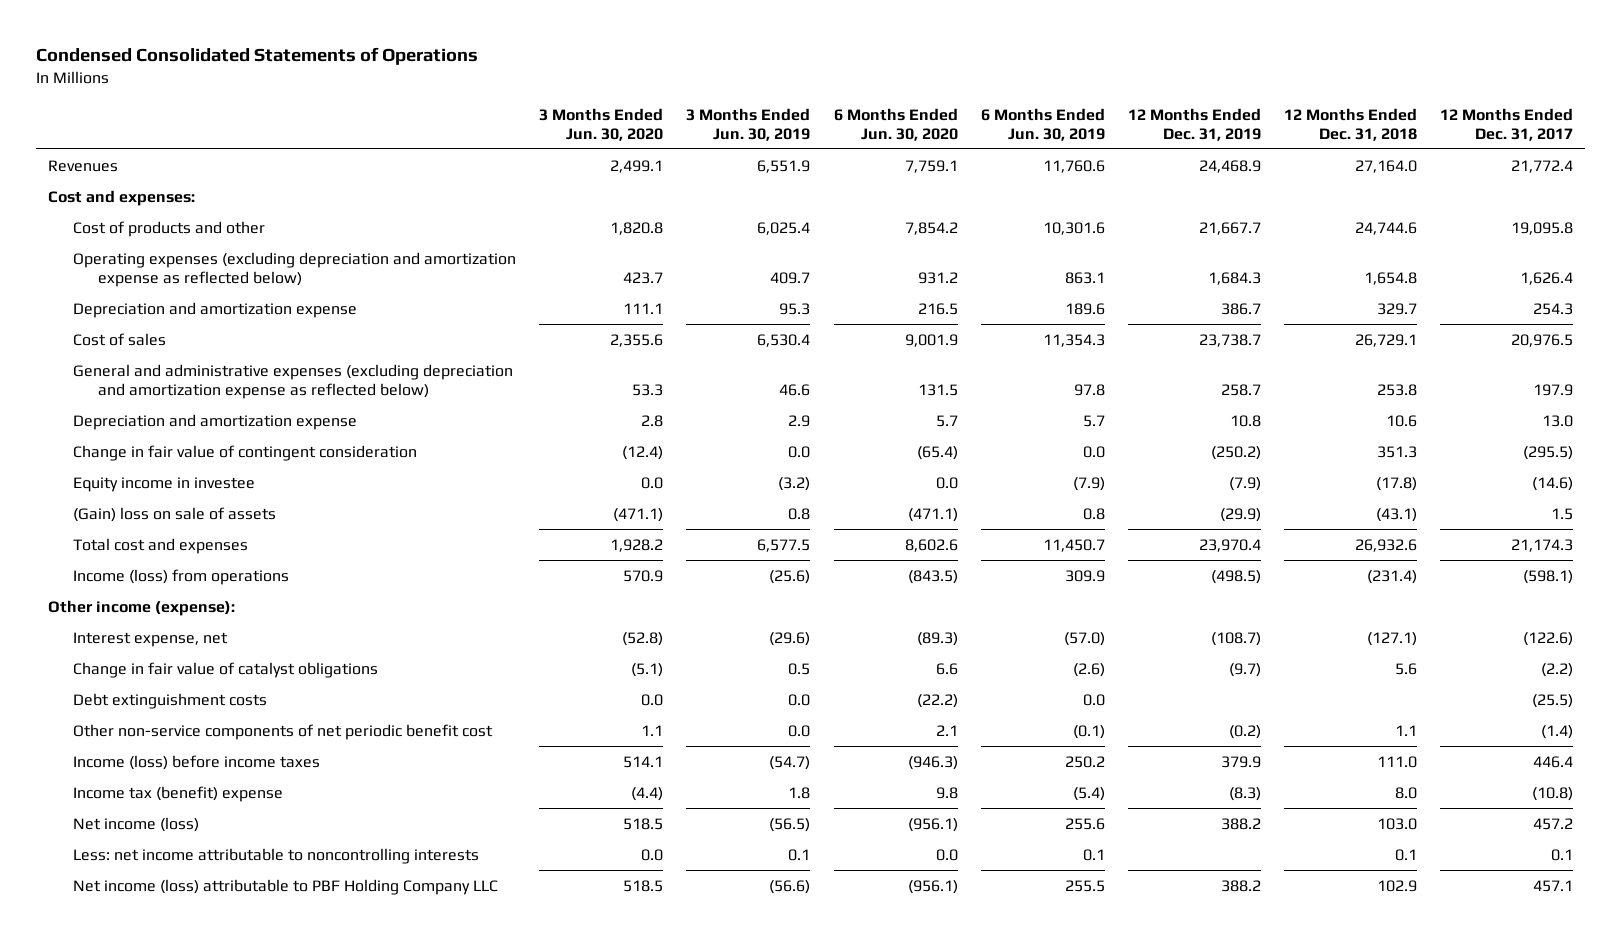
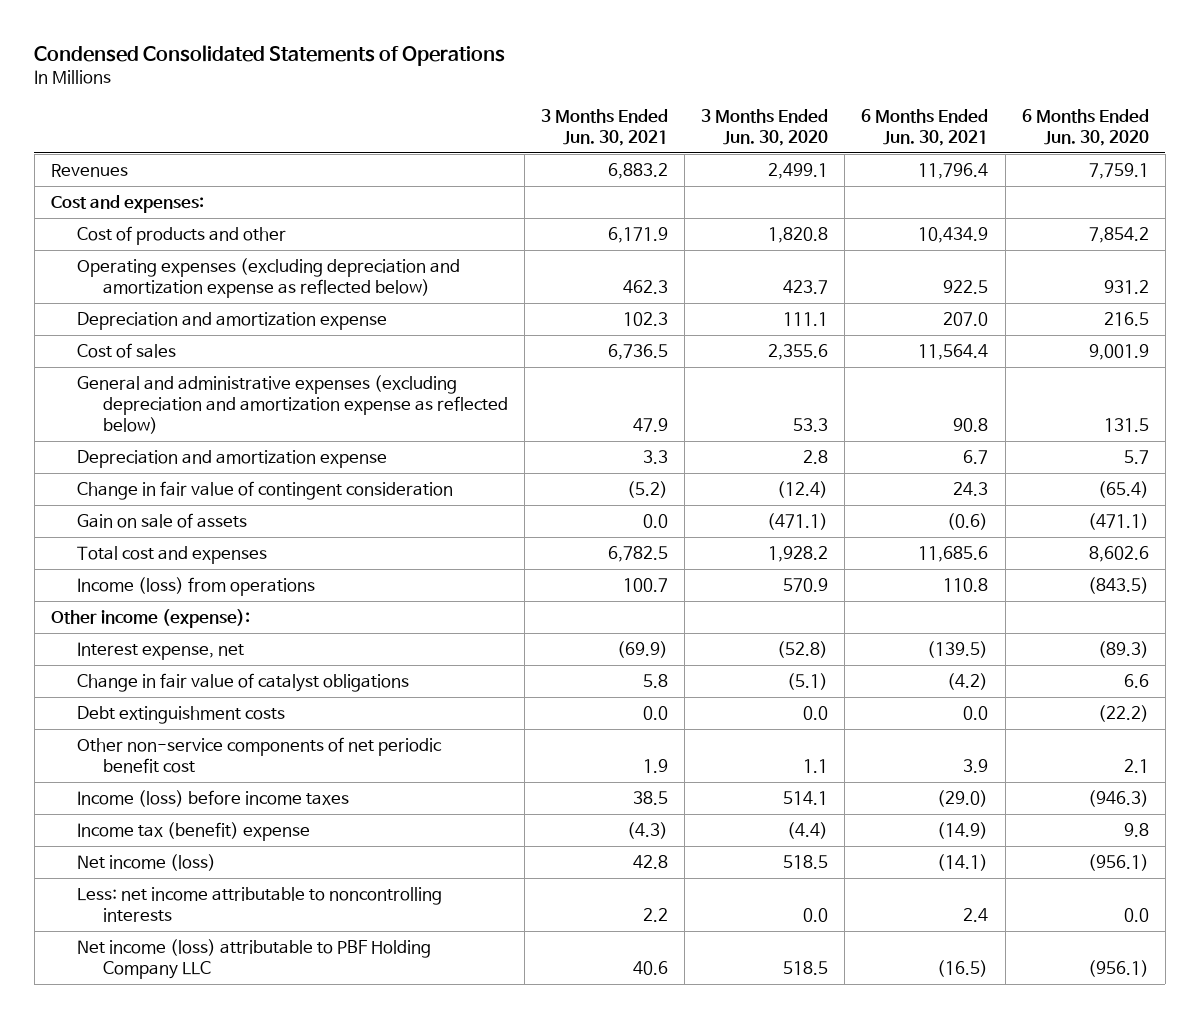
- | 3 Months Ended Jun. 30, 2020 | 3 Months Ended Jun. 30, 2019 | 6 Months Ended Jun. 30, 2020 | 6 Months Ended Jun. 30, 2019 | 12 Months Ended Dec. 31, 2019 | 12 Months Ended Dec. 31, 2018 | 12 Months Ended Dec. 31, 2017
+ | 3 Months Ended Jun. 30, 2021 | 3 Months Ended Jun. 30, 2020 | 6 Months Ended Jun. 30, 2021 | 6 Months Ended Jun. 30, 2020
- Equity income in investee | 0.0 | (3.2) | 0.0 | (7.9) | (7.9) | (17.8) | (14.6)
- (Gain) loss on sale of assets | (471.1) | 0.8 | (471.1) | 0.8 | (29.9) | (43.1) | 1.5
+ Gain on sale of assets | 0.0 | (471.1) | (0.6) | (471.1)

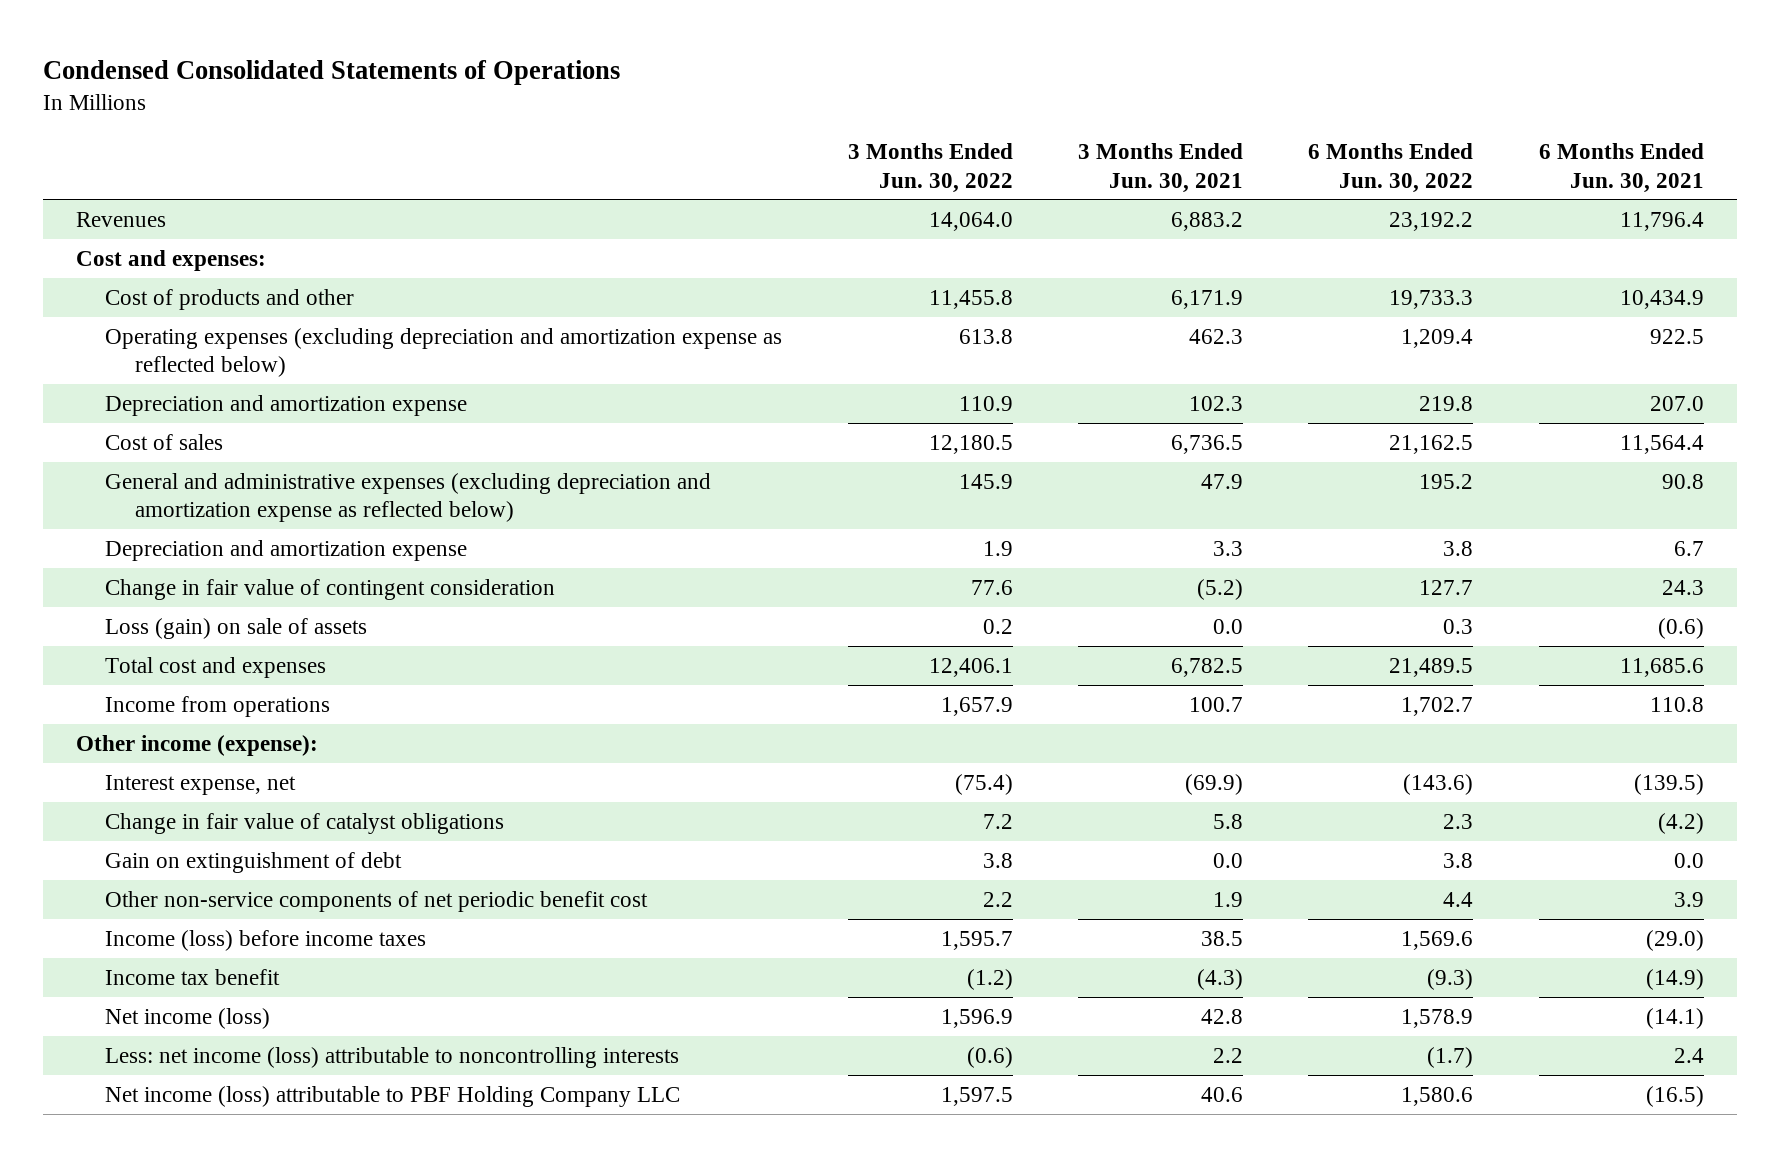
- | 3 Months Ended Jun. 30, 2021 | 3 Months Ended Jun. 30, 2020 | 6 Months Ended Jun. 30, 2021 | 6 Months Ended Jun. 30, 2020
+ | 3 Months Ended Jun. 30, 2022 | 3 Months Ended Jun. 30, 2021 | 6 Months Ended Jun. 30, 2022 | 6 Months Ended Jun. 30, 2021
- Gain on sale of assets | 0.0 | (471.1) | (0.6) | (471.1)
+ Loss (gain) on sale of assets | 0.2 | 0.0 | 0.3 | (0.6)
- Income (loss) from operations | 100.7 | 570.9 | 110.8 | (843.5)
+ Income from operations | 1,657.9 | 100.7 | 1,702.7 | 110.8
- Debt extinguishment costs | 0.0 | 0.0 | 0.0 | (22.2)
+ Gain on extinguishment of debt | 3.8 | 0.0 | 3.8 | 0.0
- Income tax (benefit) expense | (4.3) | (4.4) | (14.9) | 9.8
+ Income tax benefit | (1.2) | (4.3) | (9.3) | (14.9)
- Less: net income attributable to noncontrolling interests | 2.2 | 0.0 | 2.4 | 0.0
+ Less: net income (loss) attributable to noncontrolling interests | (0.6) | 2.2 | (1.7) | 2.4

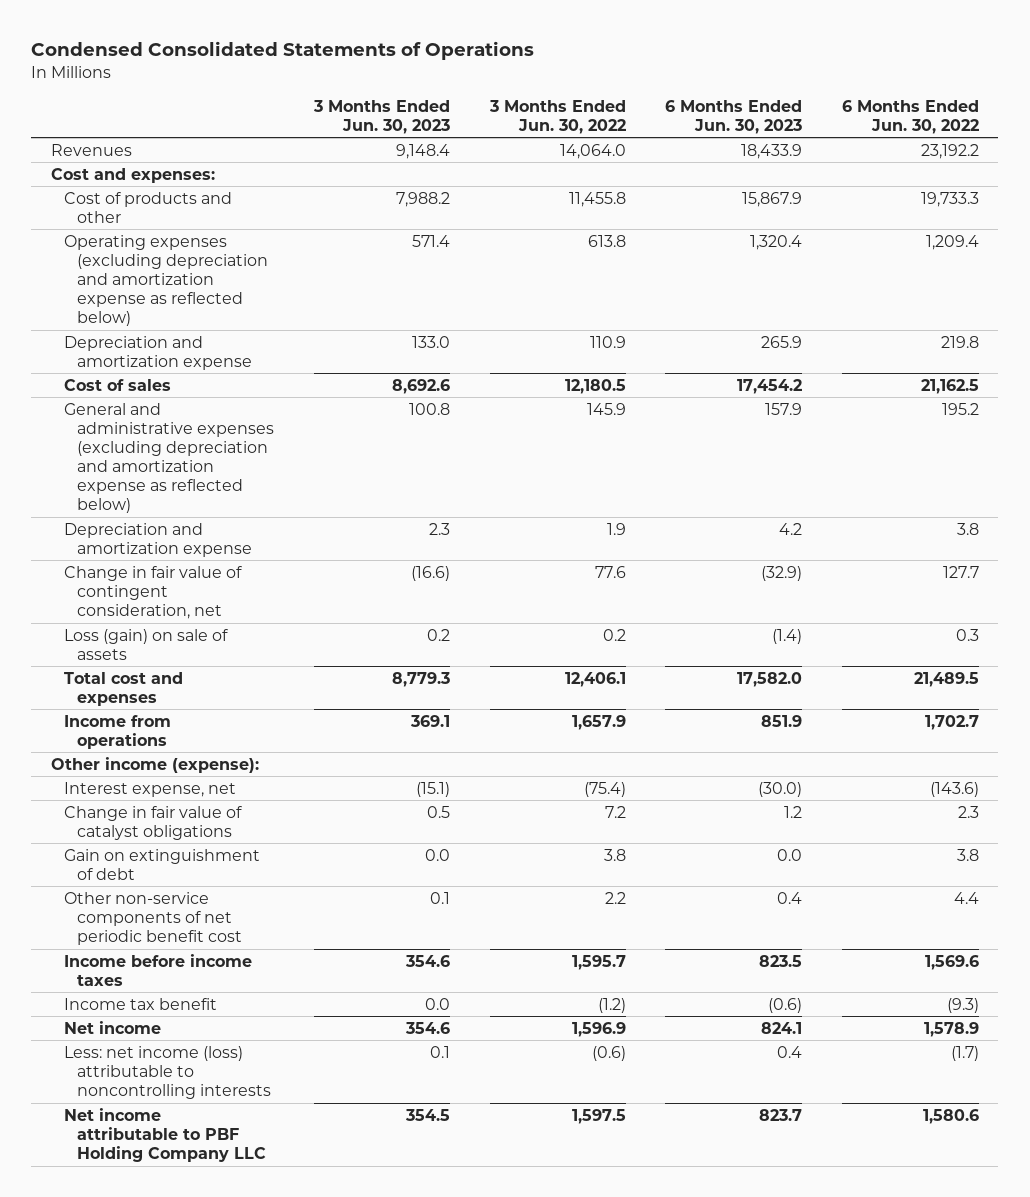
- | 3 Months Ended Jun. 30, 2022 | 3 Months Ended Jun. 30, 2021 | 6 Months Ended Jun. 30, 2022 | 6 Months Ended Jun. 30, 2021
+ | 3 Months Ended Jun. 30, 2023 | 3 Months Ended Jun. 30, 2022 | 6 Months Ended Jun. 30, 2023 | 6 Months Ended Jun. 30, 2022
- Change in fair value of contingent consideration | 77.6 | (5.2) | 127.7 | 24.3
+ Change in fair value of contingent consideration, net | (16.6) | 77.6 | (32.9) | 127.7
- Income (loss) before income taxes | 1,595.7 | 38.5 | 1,569.6 | (29.0)
+ Income before income taxes | 354.6 | 1,595.7 | 823.5 | 1,569.6
- Net income (loss) | 1,596.9 | 42.8 | 1,578.9 | (14.1)
+ Net income | 354.6 | 1,596.9 | 824.1 | 1,578.9
- Net income (loss) attributable to PBF Holding Company LLC | 1,597.5 | 40.6 | 1,580.6 | (16.5)
+ Net income attributable to PBF Holding Company LLC | 354.5 | 1,597.5 | 823.7 | 1,580.6

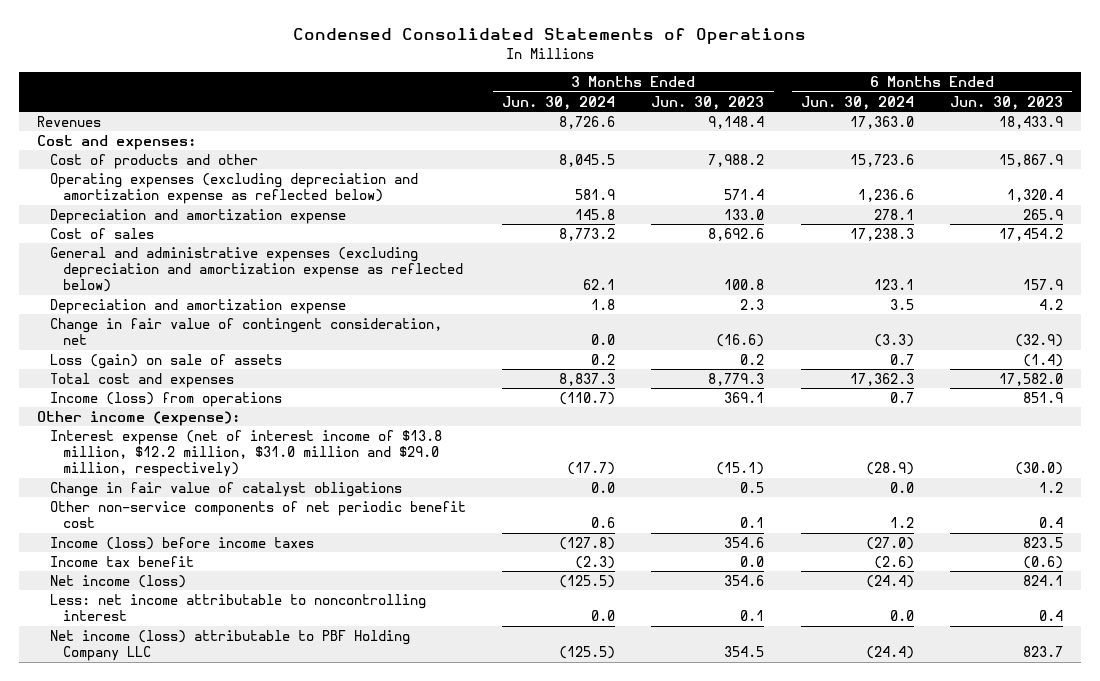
- | 3 Months Ended Jun. 30, 2023 | 3 Months Ended Jun. 30, 2022 | 6 Months Ended Jun. 30, 2023 | 6 Months Ended Jun. 30, 2022
+ | 3 Months Ended Jun. 30, 2024 | 3 Months Ended Jun. 30, 2023 | 6 Months Ended Jun. 30, 2024 | 6 Months Ended Jun. 30, 2023
- Income from operations | 369.1 | 1,657.9 | 851.9 | 1,702.7
+ Income (loss) from operations | (110.7) | 369.1 | 0.7 | 851.9
- Interest expense, net | (15.1) | (75.4) | (30.0) | (143.6)
+ Interest expense (net of interest income of $13.8 million, $12.2 million, $31.0 million and $29.0 million, respectively) | (17.7) | (15.1) | (28.9) | (30.0)
- Gain on extinguishment of debt | 0.0 | 3.8 | 0.0 | 3.8
- Income before income taxes | 354.6 | 1,595.7 | 823.5 | 1,569.6
+ Income (loss) before income taxes | (127.8) | 354.6 | (27.0) | 823.5
- Net income | 354.6 | 1,596.9 | 824.1 | 1,578.9
- Less: net income (loss) attributable to noncontrolling interests | 0.1 | (0.6) | 0.4 | (1.7)
- Net income attributable to PBF Holding Company LLC | 354.5 | 1,597.5 | 823.7 | 1,580.6
+ Net income (loss) | (125.5) | 354.6 | (24.4) | 824.1
+ Less: net income attributable to noncontrolling interest | 0.0 | 0.1 | 0.0 | 0.4
+ Net income (loss) attributable to PBF Holding Company LLC | (125.5) | 354.5 | (24.4) | 823.7

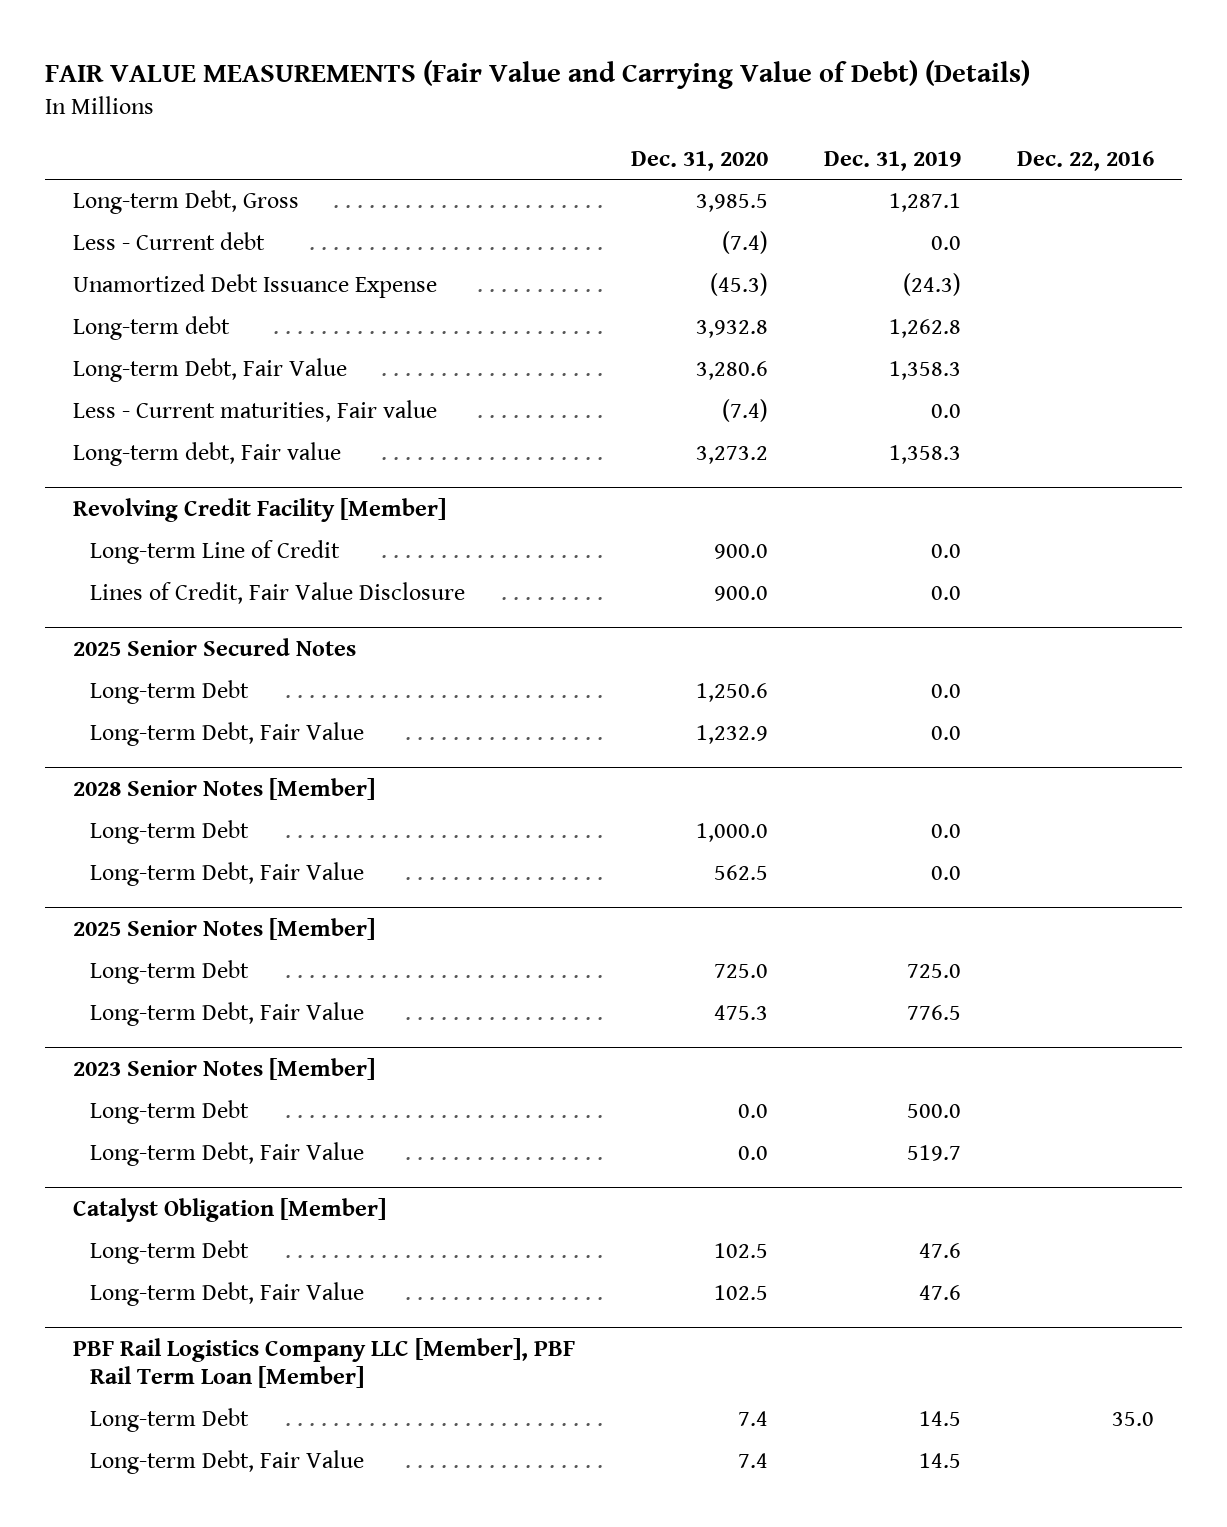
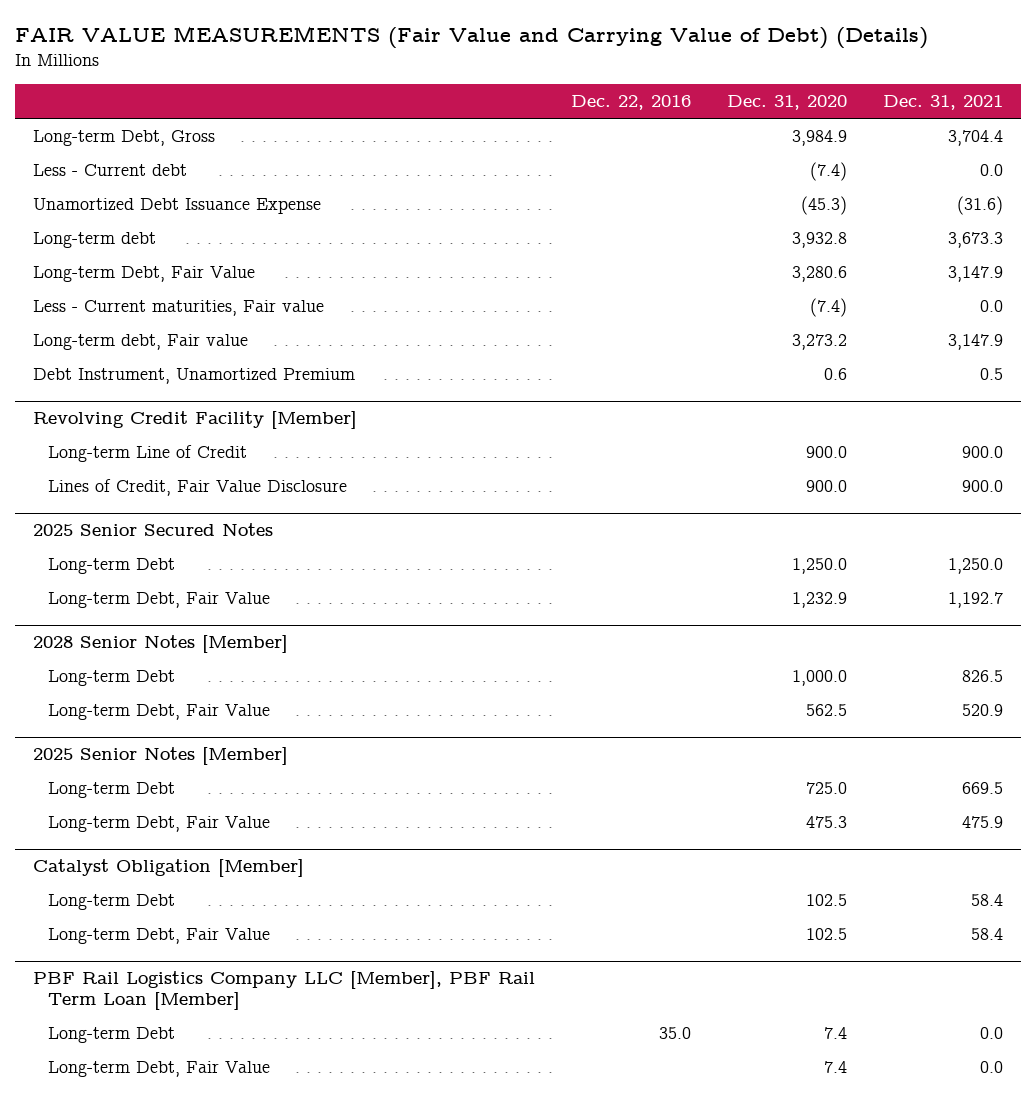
- | Dec. 31, 2020 | Dec. 31, 2019 | Dec. 22, 2016
+ | Dec. 22, 2016 | Dec. 31, 2020 | Dec. 31, 2021
- Long-term Debt, Gross | 3,985.5 | 1,287.1 |
+ Long-term Debt, Gross | | 3,984.9 | 3,704.4
+ Debt Instrument, Unamortized Premium | | 0.6 | 0.5
@ 2025 Senior Secured Notes
- Long-term Debt | 1,250.6 | 0.0 |
+ Long-term Debt | | 1,250.0 | 1,250.0
- 2023 Senior Notes [Member]
- Long-term Debt | 0.0 | 500.0 |
- Long-term Debt, Fair Value | 0.0 | 519.7 |

